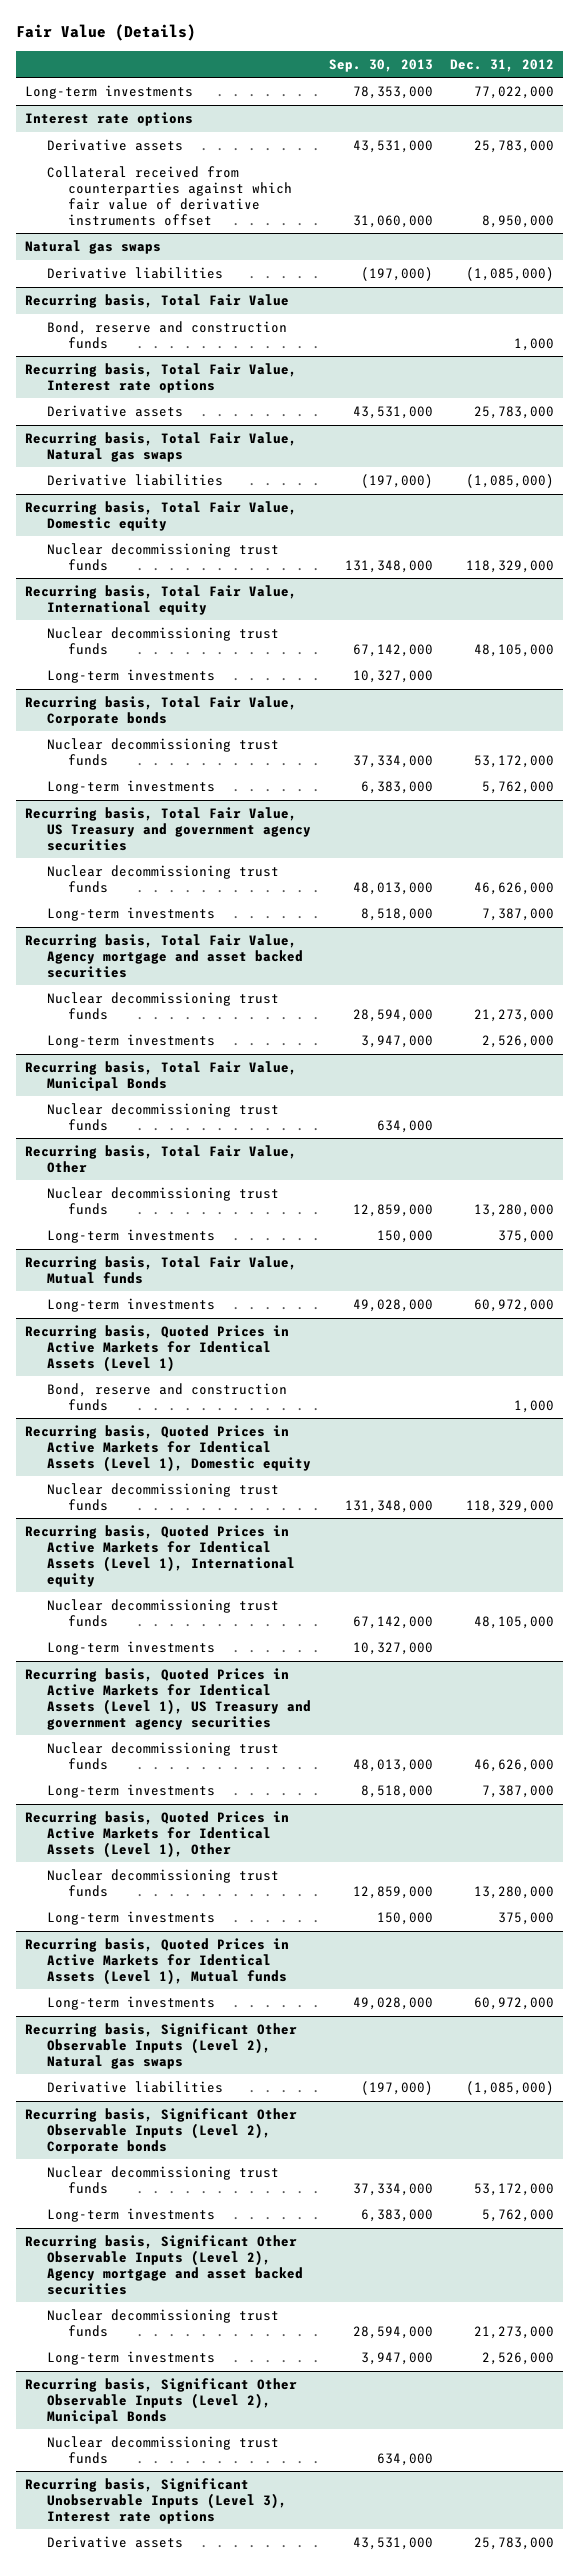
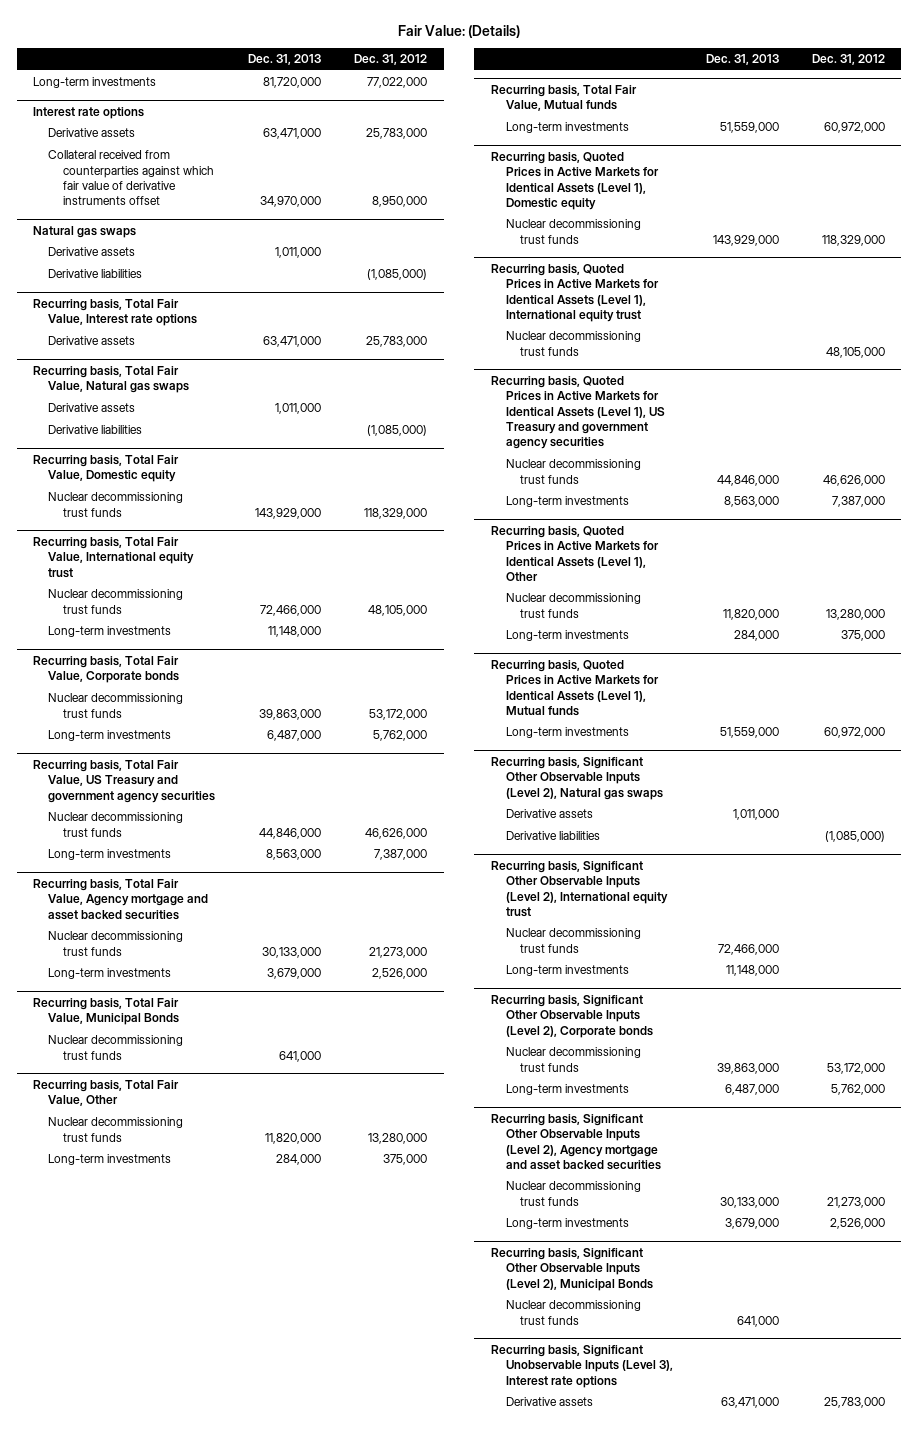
- Fair Value (Details)
+ Fair Value: (Details)
- | Sep. 30, 2013 | Dec. 31, 2012
+ | Dec. 31, 2013 | Dec. 31, 2012
@ Natural gas swaps
+ Derivative assets | 1,011,000 |
- Recurring basis, Total Fair Value
- Bond, reserve and construction funds | | 1,000
@ Recurring basis, Total Fair Value, Natural gas swaps
+ Derivative assets | 1,011,000 |
- Recurring basis, Total Fair Value, International equity
+ Recurring basis, Total Fair Value, International equity trust
- Recurring basis, Quoted Prices in Active Markets for Identical Assets (Level 1)
- Bond, reserve and construction funds | | 1,000
- Recurring basis, Quoted Prices in Active Markets for Identical Assets (Level 1), International equity
+ Recurring basis, Quoted Prices in Active Markets for Identical Assets (Level 1), International equity trust
- Long-term investments | 10,327,000 |
@ Recurring basis, Significant Other Observable Inputs (Level 2), Natural gas swaps
+ Derivative assets | 1,011,000 |
+ Recurring basis, Significant Other Observable Inputs (Level 2), International equity trust
+ Nuclear decommissioning trust funds | 72,466,000 |
+ Long-term investments | 11,148,000 |

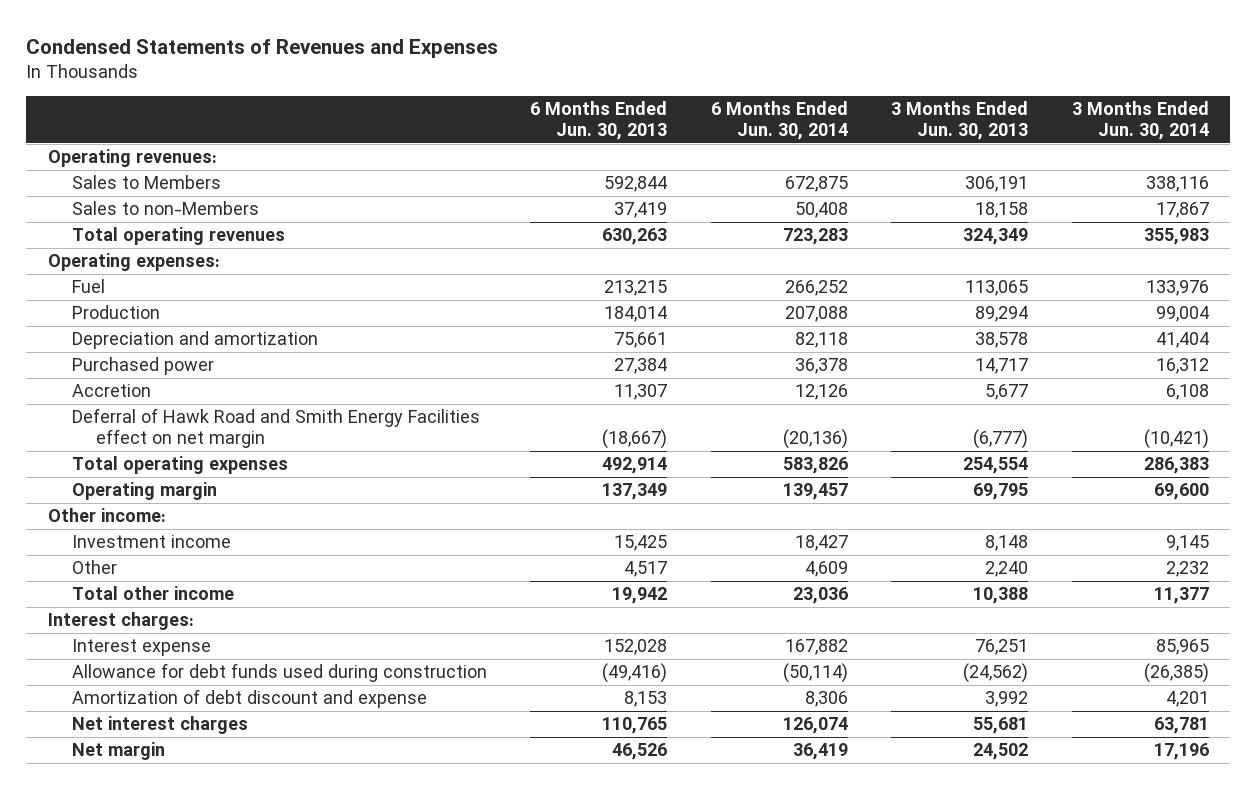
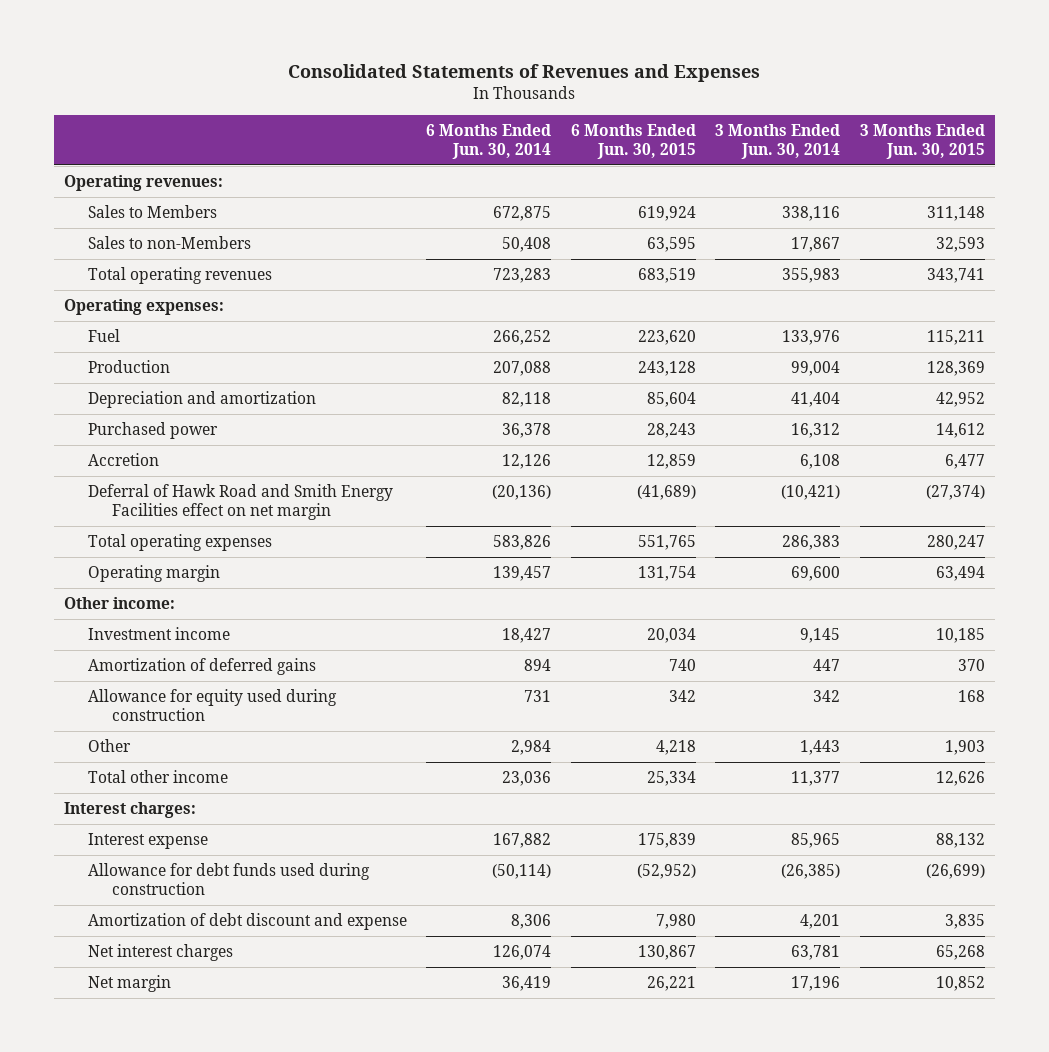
- Condensed Statements of Revenues and Expenses
+ Consolidated Statements of Revenues and Expenses
- | 6 Months Ended Jun. 30, 2013 | 6 Months Ended Jun. 30, 2014 | 3 Months Ended Jun. 30, 2013 | 3 Months Ended Jun. 30, 2014
+ | 6 Months Ended Jun. 30, 2014 | 6 Months Ended Jun. 30, 2015 | 3 Months Ended Jun. 30, 2014 | 3 Months Ended Jun. 30, 2015
- Other | 4,517 | 4,609 | 2,240 | 2,232
+ Amortization of deferred gains | 894 | 740 | 447 | 370
+ Allowance for equity used during construction | 731 | 342 | 342 | 168
+ Other | 2,984 | 4,218 | 1,443 | 1,903

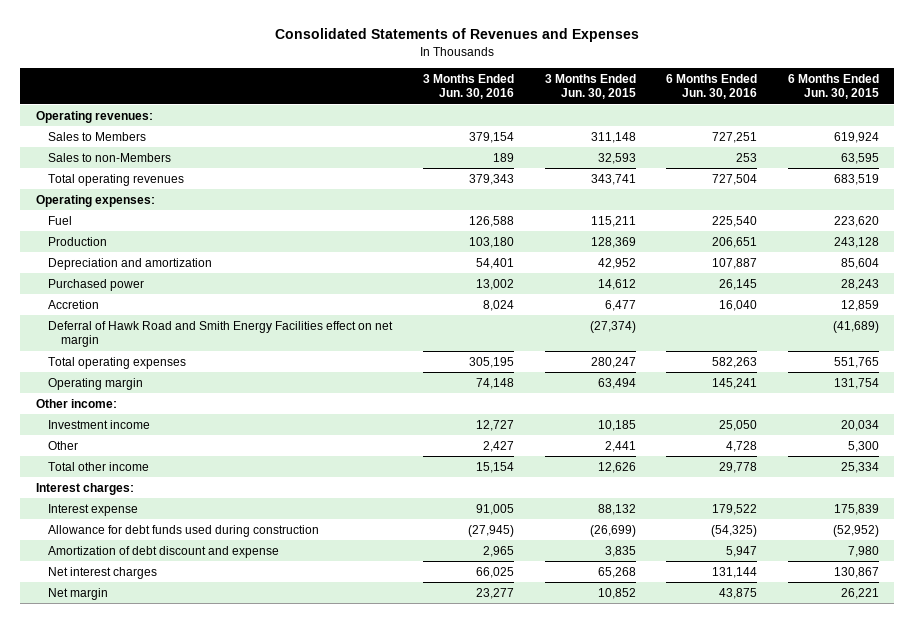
- | 6 Months Ended Jun. 30, 2014 | 6 Months Ended Jun. 30, 2015 | 3 Months Ended Jun. 30, 2014 | 3 Months Ended Jun. 30, 2015
+ | 3 Months Ended Jun. 30, 2016 | 3 Months Ended Jun. 30, 2015 | 6 Months Ended Jun. 30, 2016 | 6 Months Ended Jun. 30, 2015
- Amortization of deferred gains | 894 | 740 | 447 | 370
- Allowance for equity used during construction | 731 | 342 | 342 | 168
- Other | 2,984 | 4,218 | 1,443 | 1,903
+ Other | 2,427 | 2,441 | 4,728 | 5,300

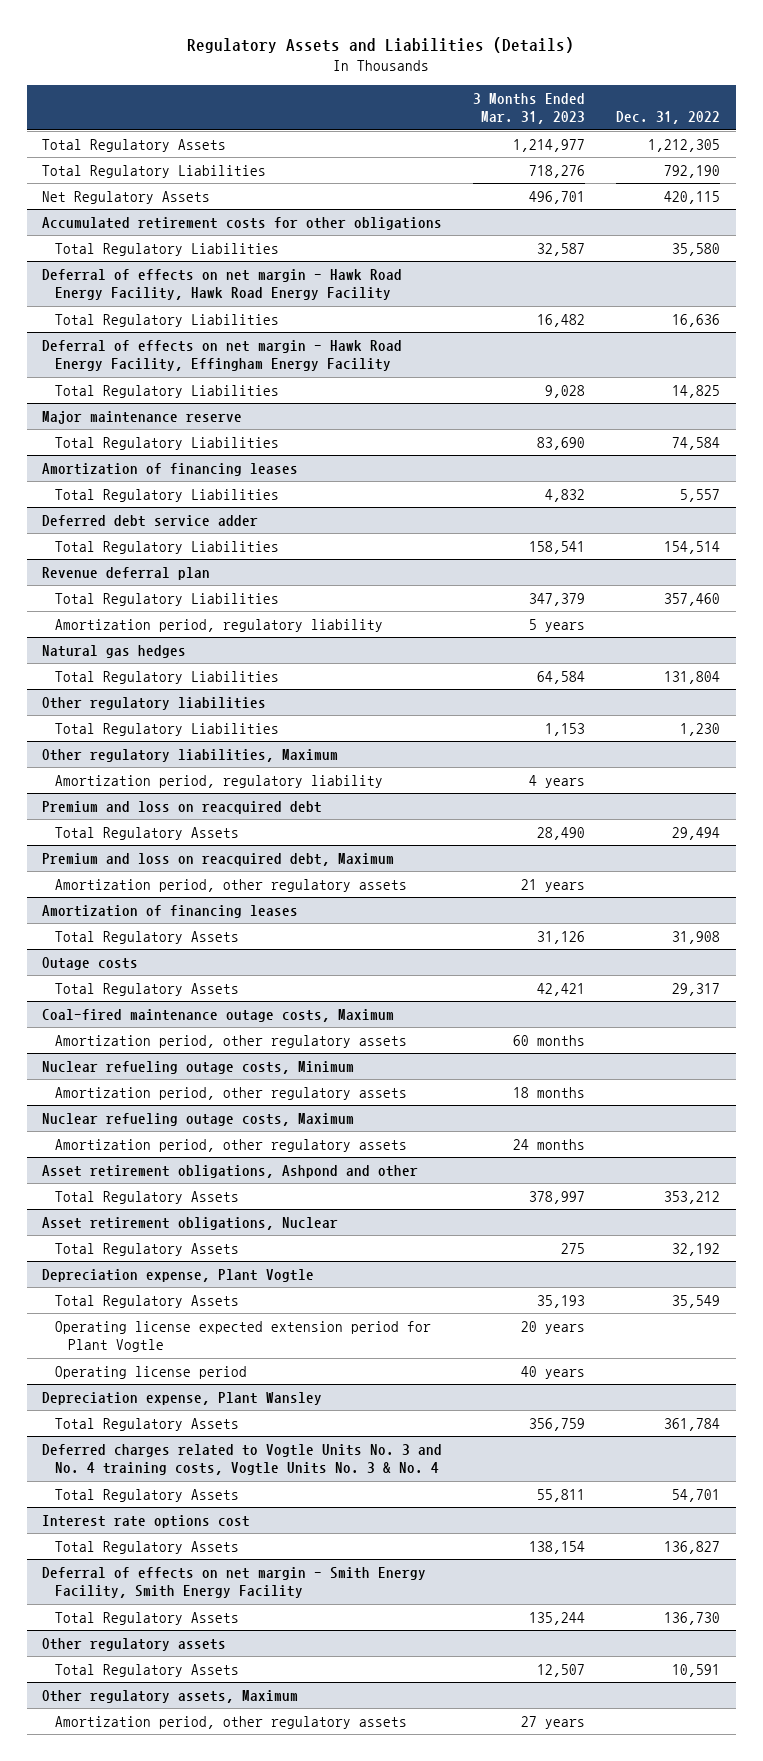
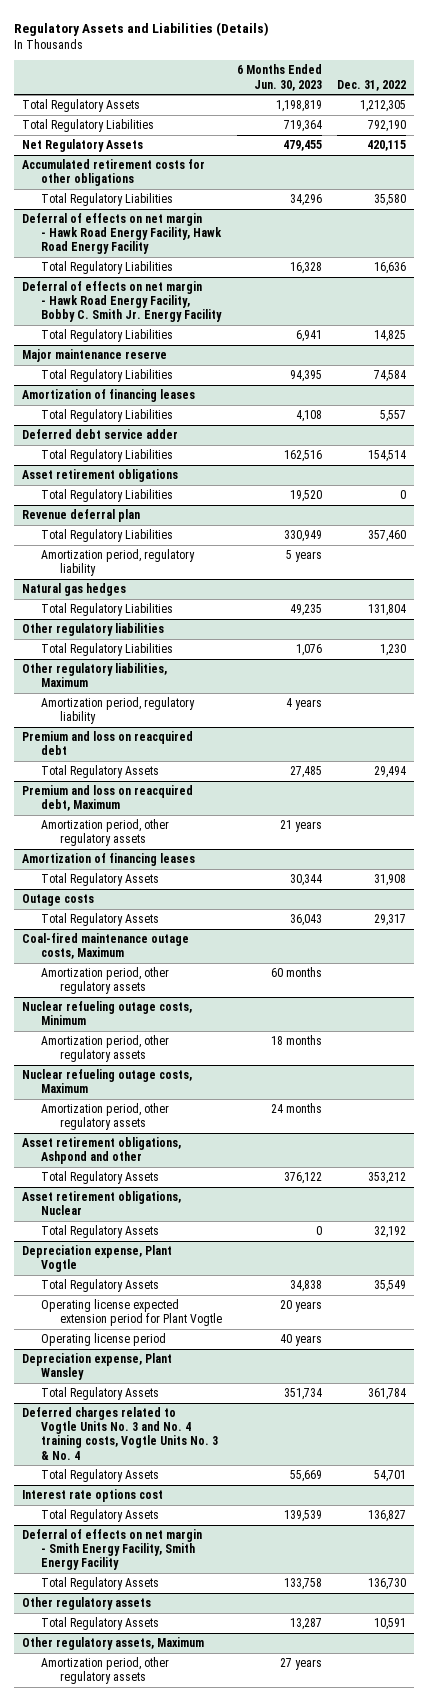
- | 3 Months Ended Mar. 31, 2023 | Dec. 31, 2022
+ | 6 Months Ended Jun. 30, 2023 | Dec. 31, 2022
- Deferral of effects on net margin - Hawk Road Energy Facility, Effingham Energy Facility
+ Deferral of effects on net margin - Hawk Road Energy Facility, Bobby C. Smith Jr. Energy Facility
+ Asset retirement obligations
+ Total Regulatory Liabilities | 19,520 | 0

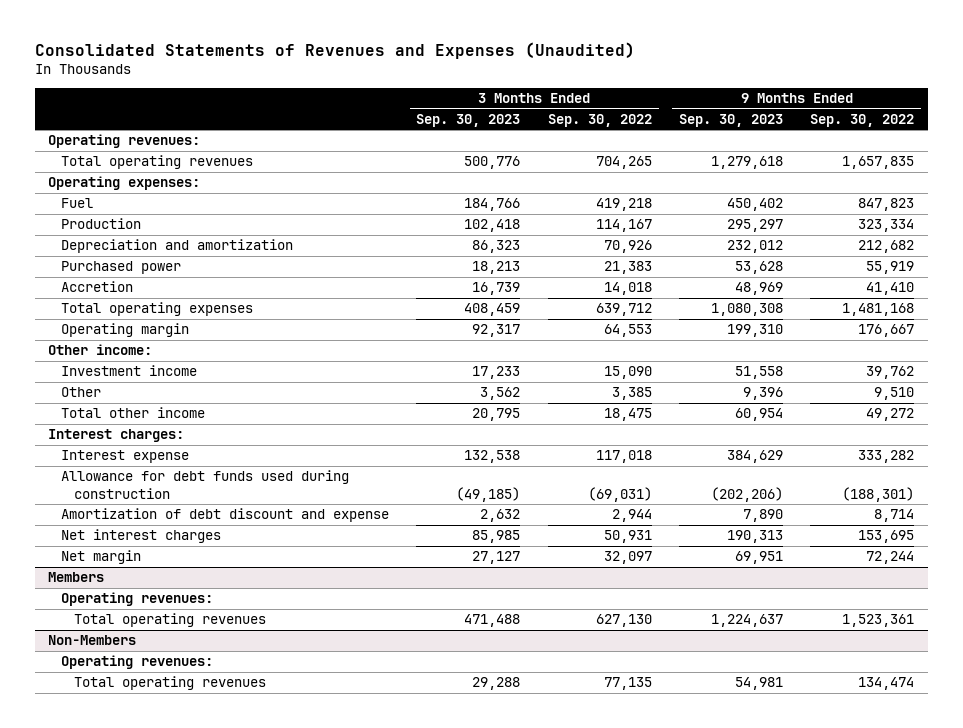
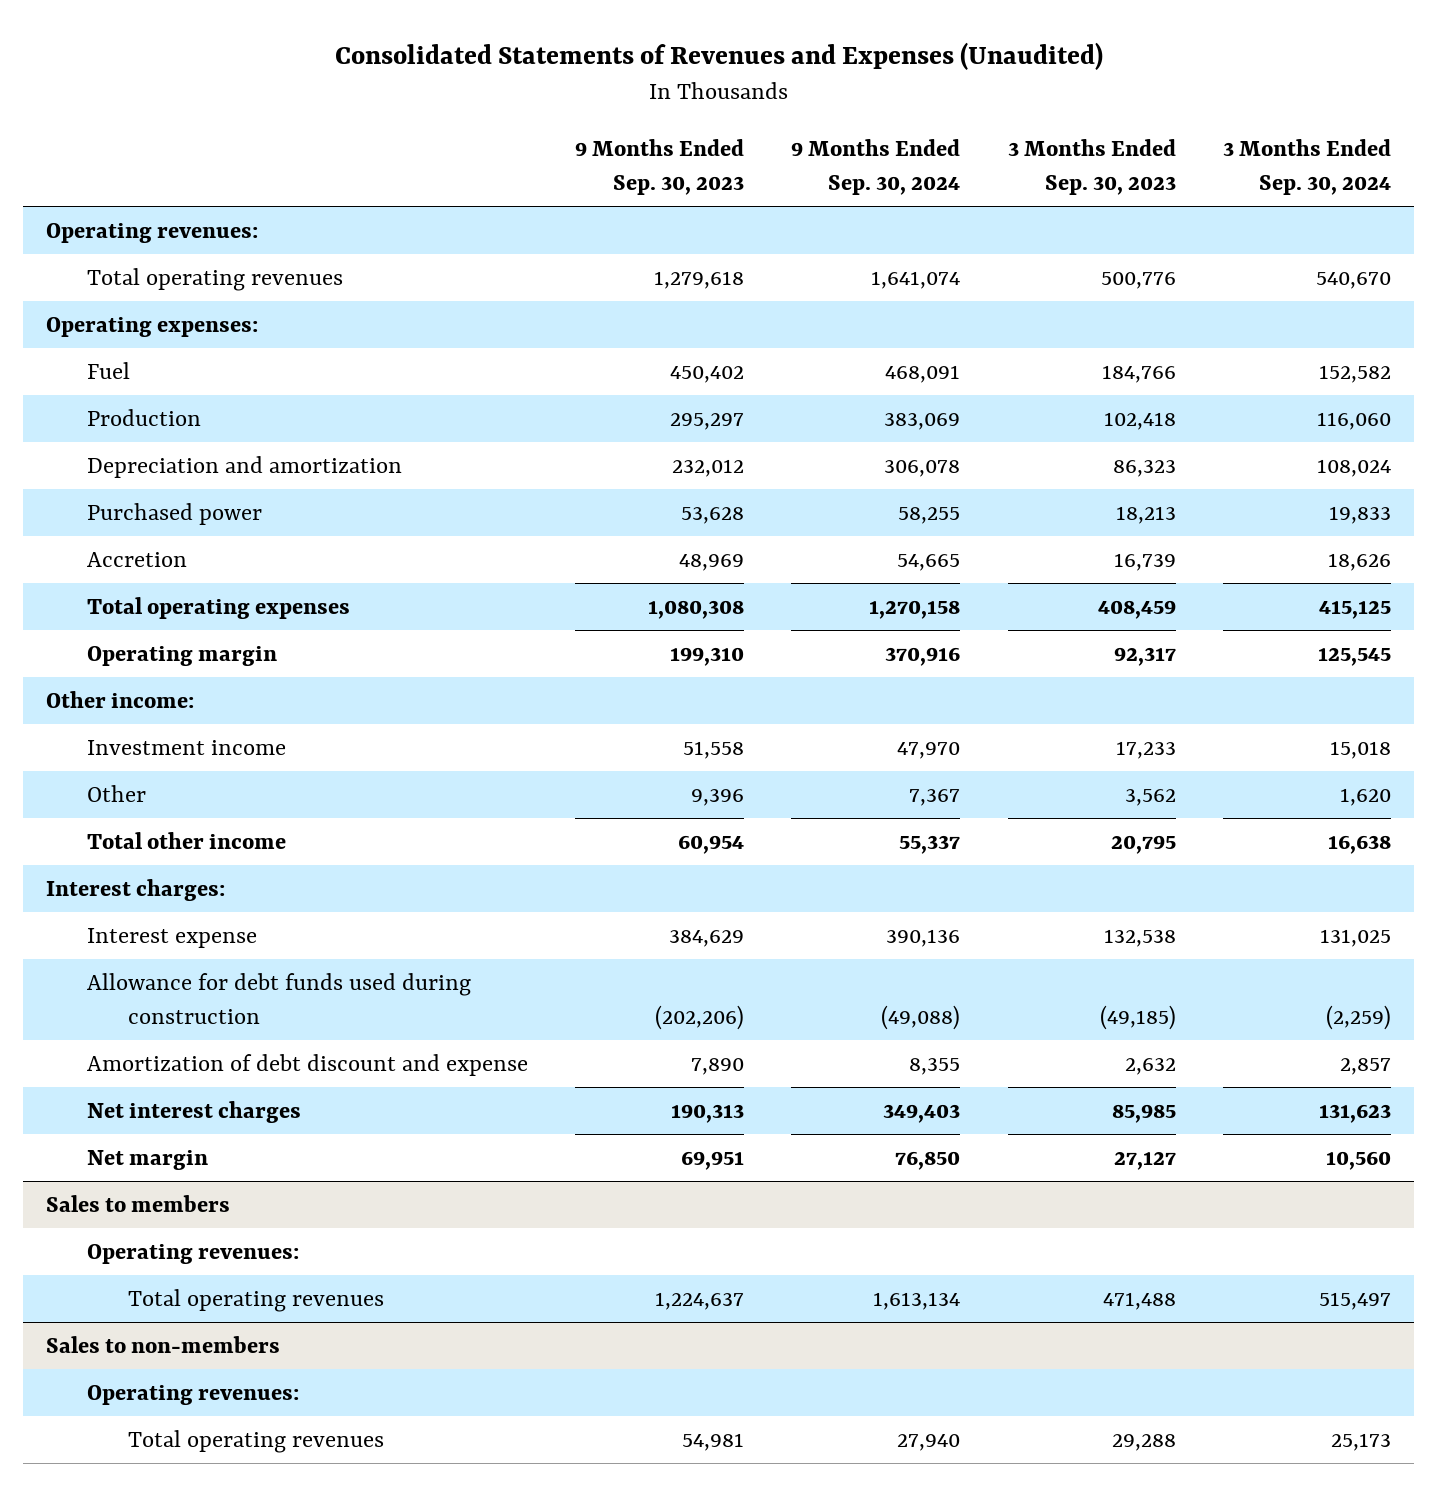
- | 3 Months Ended Sep. 30, 2023 | 3 Months Ended Sep. 30, 2022 | 9 Months Ended Sep. 30, 2023 | 9 Months Ended Sep. 30, 2022
+ | 9 Months Ended Sep. 30, 2023 | 9 Months Ended Sep. 30, 2024 | 3 Months Ended Sep. 30, 2023 | 3 Months Ended Sep. 30, 2024
- Members
+ Sales to members
- Non-Members
+ Sales to non-members

